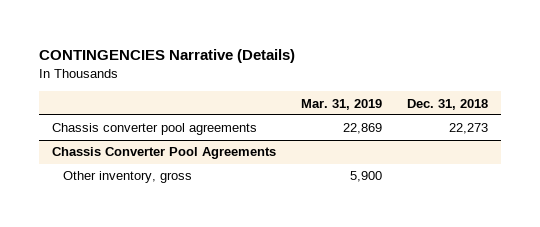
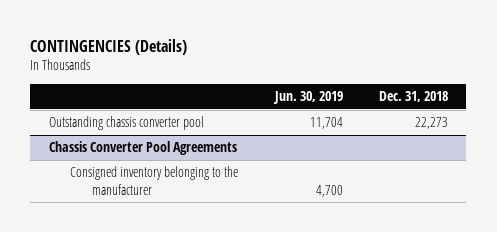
- CONTINGENCIES Narrative (Details)
+ CONTINGENCIES (Details)
- | Mar. 31, 2019 | Dec. 31, 2018
+ | Jun. 30, 2019 | Dec. 31, 2018
- Chassis converter pool agreements | 22,869 | 22,273
+ Outstanding chassis converter pool | 11,704 | 22,273
@ Chassis Converter Pool Agreements
- Other inventory, gross | 5,900 |
+ Consigned inventory belonging to the manufacturer | 4,700 |

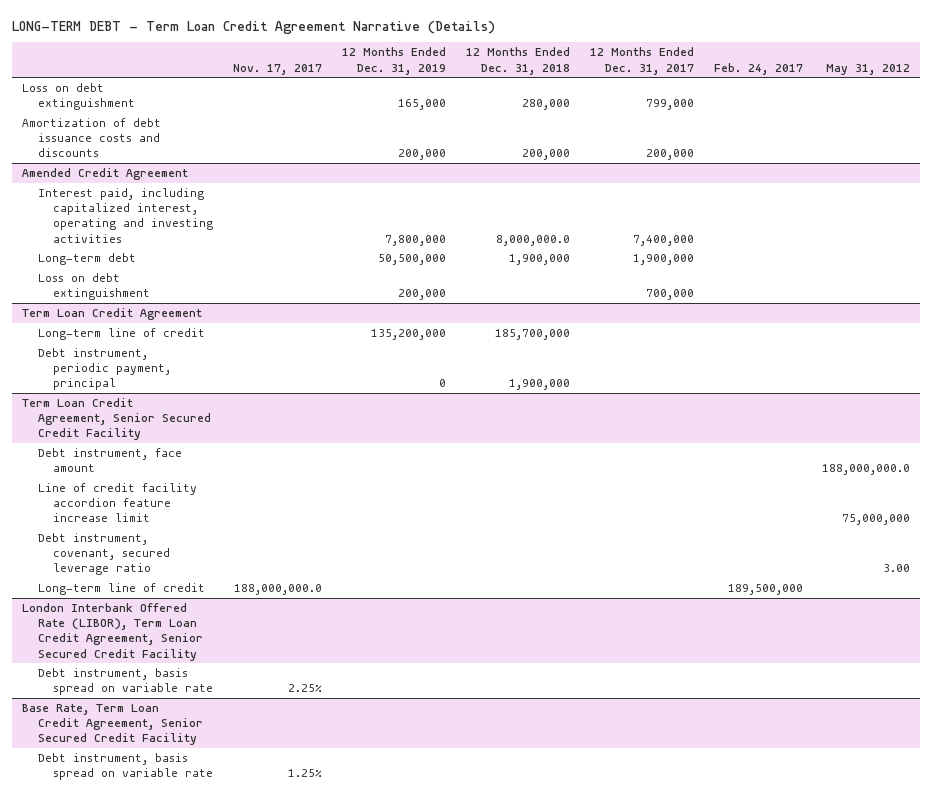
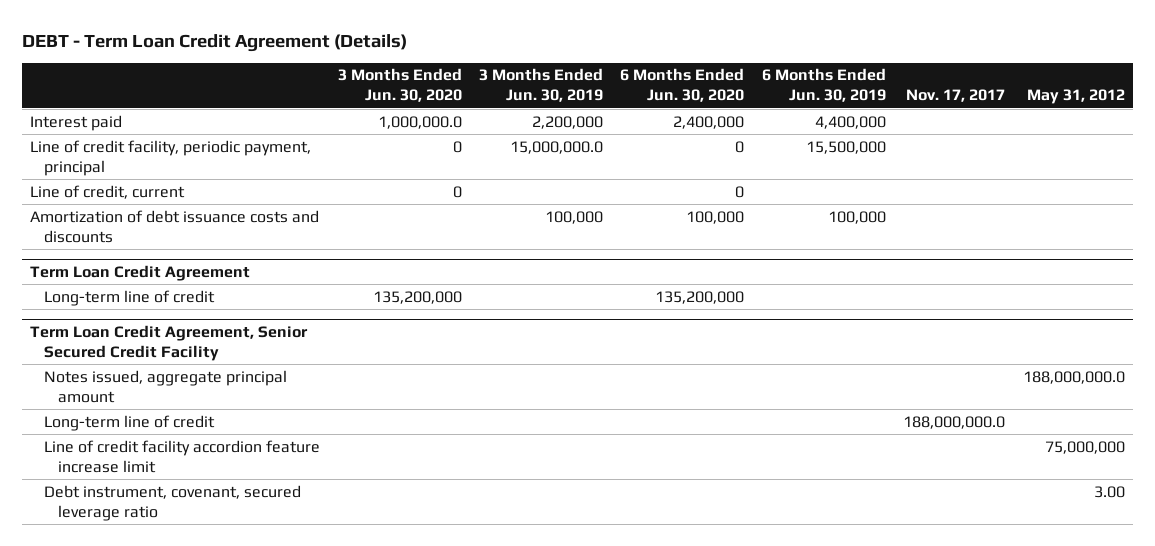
- LONG-TERM DEBT - Term Loan Credit Agreement Narrative (Details)
+ DEBT - Term Loan Credit Agreement (Details)
- | Nov. 17, 2017 | 12 Months Ended Dec. 31, 2019 | 12 Months Ended Dec. 31, 2018 | 12 Months Ended Dec. 31, 2017 | Feb. 24, 2017 | May 31, 2012
+ | 3 Months Ended Jun. 30, 2020 | 3 Months Ended Jun. 30, 2019 | 6 Months Ended Jun. 30, 2020 | 6 Months Ended Jun. 30, 2019 | Nov. 17, 2017 | May 31, 2012
- Loss on debt extinguishment | | 165,000 | 280,000 | 799,000 | |
+ Interest paid | 1,000,000.0 | 2,200,000 | 2,400,000 | 4,400,000 | |
+ Line of credit facility, periodic payment, principal | 0 | 15,000,000.0 | 0 | 15,500,000 | |
+ Line of credit, current | 0 | | 0 | | |
- Amended Credit Agreement
- Interest paid, including capitalized interest, operating and investing activities | | 7,800,000 | 8,000,000.0 | 7,400,000 | |
- Long-term debt | | 50,500,000 | 1,900,000 | 1,900,000 | |
- Loss on debt extinguishment | | 200,000 | | 700,000 | |
@ Term Loan Credit Agreement
- Debt instrument, periodic payment, principal | | 0 | 1,900,000 | | |
@ Term Loan Credit Agreement, Senior Secured Credit Facility
- Debt instrument, face amount | | | | | | 188,000,000.0
+ Notes issued, aggregate principal amount | | | | | | 188,000,000.0
moved up: Long-term line of credit | | | | | 188,000,000.0 |
- London Interbank Offered Rate (LIBOR), Term Loan Credit Agreement, Senior Secured Credit Facility
- Debt instrument, basis spread on variable rate | 2.25% | | | | |
- Base Rate, Term Loan Credit Agreement, Senior Secured Credit Facility
- Debt instrument, basis spread on variable rate | 1.25% | | | | |

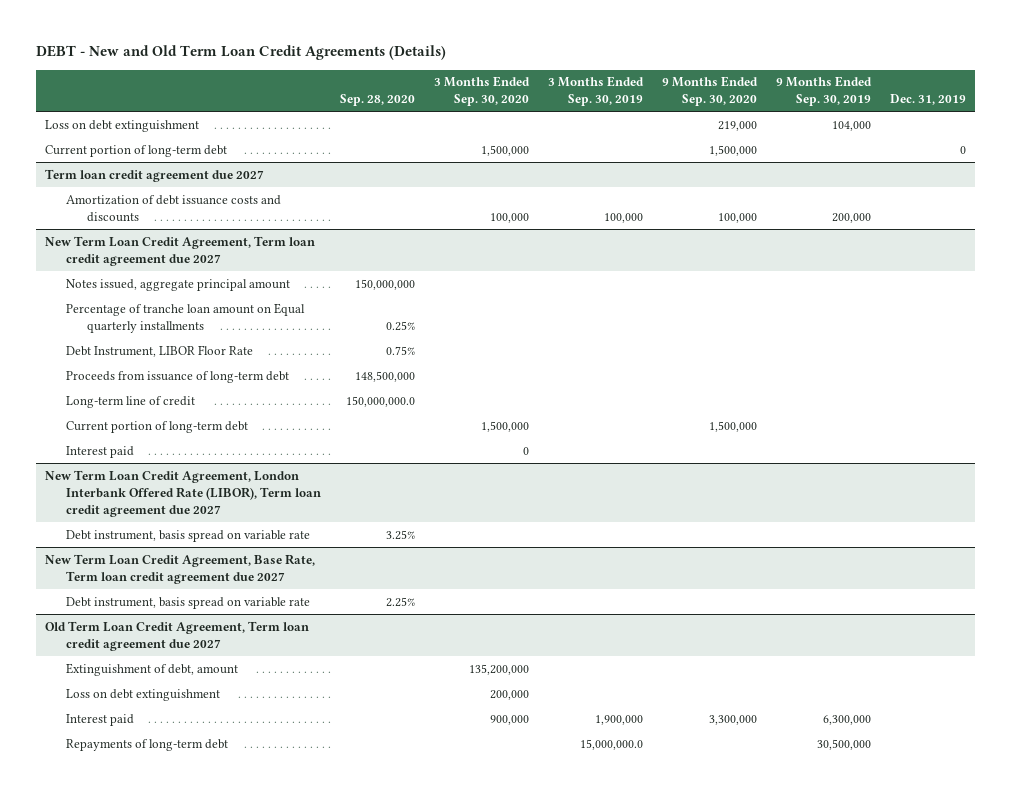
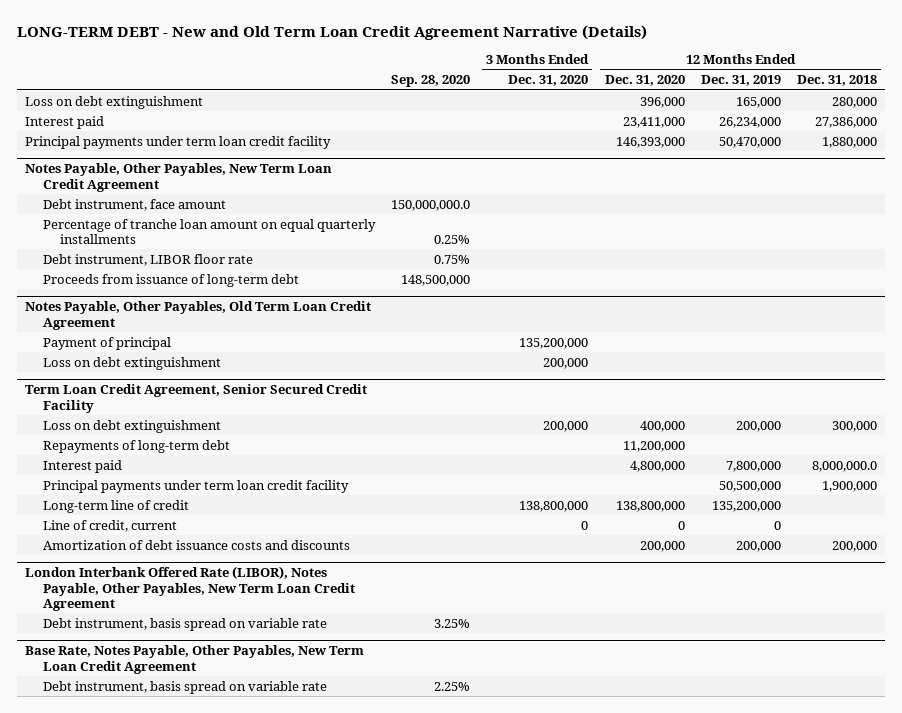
- DEBT - New and Old Term Loan Credit Agreements (Details)
+ LONG-TERM DEBT - New and Old Term Loan Credit Agreement Narrative (Details)
- | Sep. 28, 2020 | 3 Months Ended Sep. 30, 2020 | 3 Months Ended Sep. 30, 2019 | 9 Months Ended Sep. 30, 2020 | 9 Months Ended Sep. 30, 2019 | Dec. 31, 2019
+ | Sep. 28, 2020 | 3 Months Ended Dec. 31, 2020 | 12 Months Ended Dec. 31, 2020 | 12 Months Ended Dec. 31, 2019 | 12 Months Ended Dec. 31, 2018
- Current portion of long-term debt | | 1,500,000 | | 1,500,000 | | 0
- Term loan credit agreement due 2027
- Amortization of debt issuance costs and discounts | | 100,000 | 100,000 | 100,000 | 200,000 |
- New Term Loan Credit Agreement, Term loan credit agreement due 2027
- Notes issued, aggregate principal amount | 150,000,000 | | | | |
- Percentage of tranche loan amount on Equal quarterly installments | 0.25% | | | | |
- Debt Instrument, LIBOR Floor Rate | 0.75% | | | | |
+ Interest paid | | | 23,411,000 | 26,234,000 | 27,386,000
+ Principal payments under term loan credit facility | | | 146,393,000 | 50,470,000 | 1,880,000
+ Notes Payable, Other Payables, New Term Loan Credit Agreement
+ Debt instrument, face amount | 150,000,000.0 | | | |
+ Percentage of tranche loan amount on equal quarterly installments | 0.25% | | | |
+ Debt instrument, LIBOR floor rate | 0.75% | | | |
- Long-term line of credit | 150,000,000.0 | | | | |
- Current portion of long-term debt | | 1,500,000 | | 1,500,000 | |
- Interest paid | | 0 | | | |
- New Term Loan Credit Agreement, London Interbank Offered Rate (LIBOR), Term loan credit agreement due 2027
+ Notes Payable, Other Payables, Old Term Loan Credit Agreement
+ Payment of principal | | 135,200,000 | | |
+ Loss on debt extinguishment | | 200,000 | | |
+ Term Loan Credit Agreement, Senior Secured Credit Facility
+ Loss on debt extinguishment | | 200,000 | 400,000 | 200,000 | 300,000
+ Repayments of long-term debt | | | 11,200,000 | |
+ Interest paid | | | 4,800,000 | 7,800,000 | 8,000,000.0
+ Principal payments under term loan credit facility | | | | 50,500,000 | 1,900,000
+ Long-term line of credit | | 138,800,000 | 138,800,000 | 135,200,000 |
+ Line of credit, current | | 0 | 0 | 0 |
+ Amortization of debt issuance costs and discounts | | | 200,000 | 200,000 | 200,000
+ London Interbank Offered Rate (LIBOR), Notes Payable, Other Payables, New Term Loan Credit Agreement
- New Term Loan Credit Agreement, Base Rate, Term loan credit agreement due 2027
+ Base Rate, Notes Payable, Other Payables, New Term Loan Credit Agreement
- Old Term Loan Credit Agreement, Term loan credit agreement due 2027
- Extinguishment of debt, amount | | 135,200,000 | | | |
- Loss on debt extinguishment | | 200,000 | | | |
- Interest paid | | 900,000 | 1,900,000 | 3,300,000 | 6,300,000 |
- Repayments of long-term debt | | | 15,000,000.0 | | 30,500,000 |

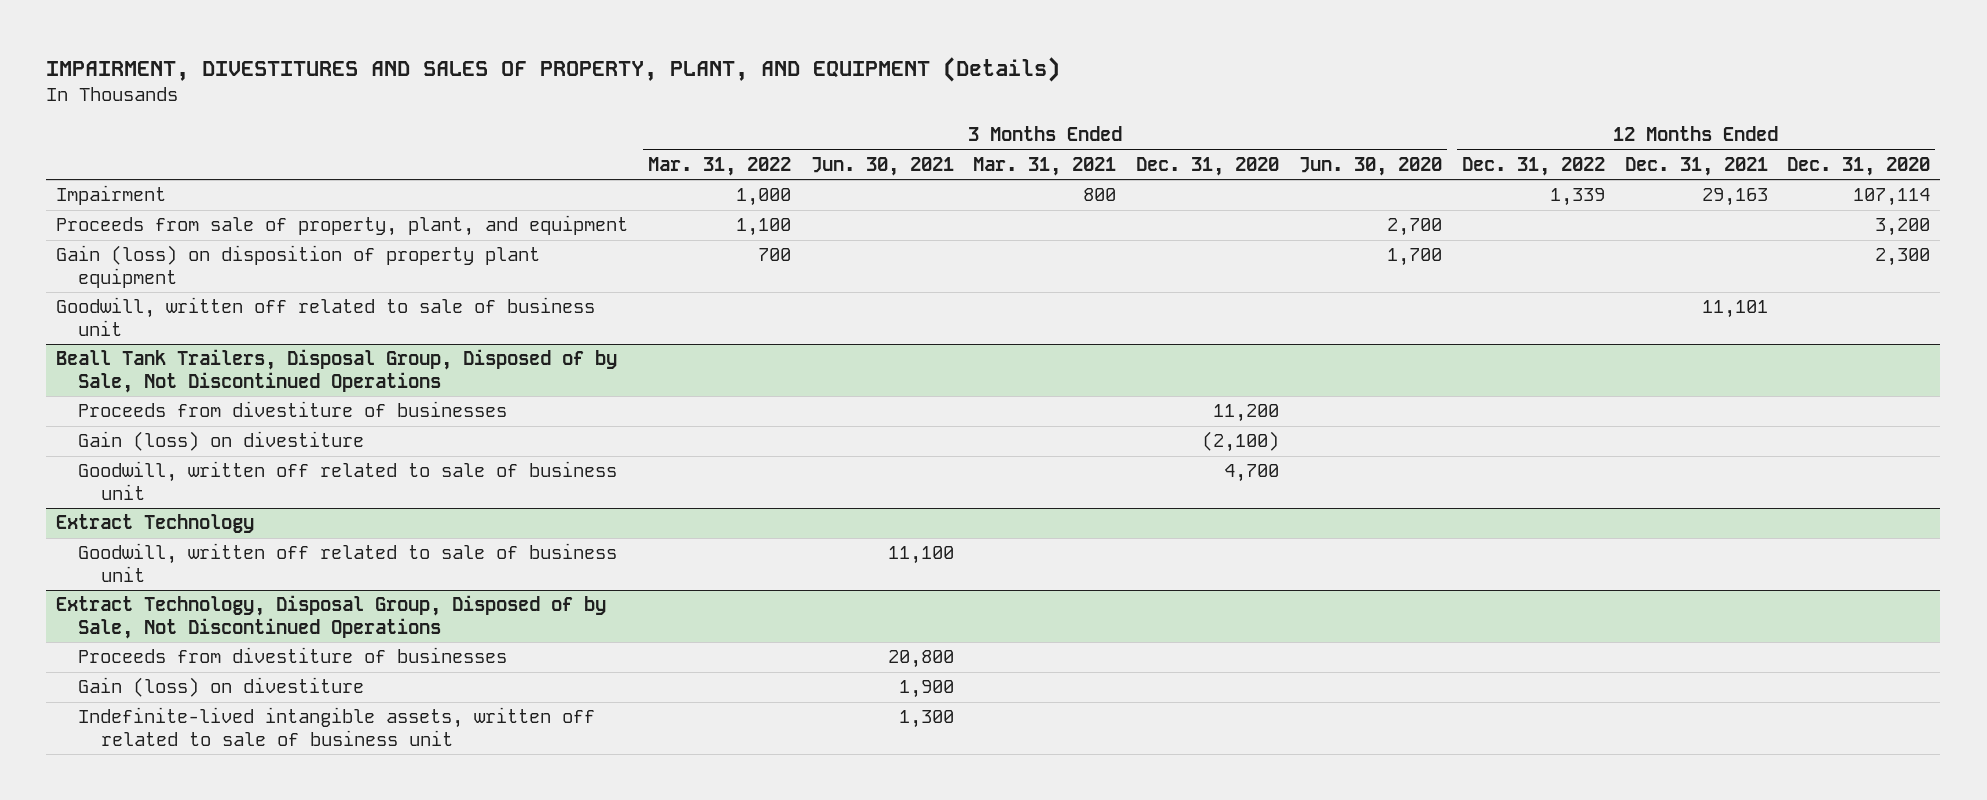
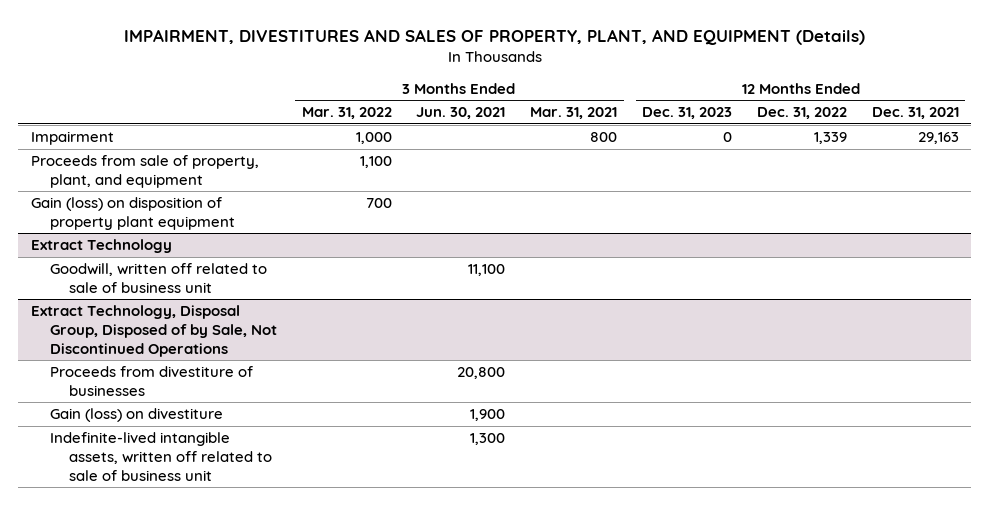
- | 3 Months Ended Mar. 31, 2022 | 3 Months Ended Jun. 30, 2021 | 3 Months Ended Mar. 31, 2021 | 3 Months Ended Dec. 31, 2020 | 3 Months Ended Jun. 30, 2020 | 12 Months Ended Dec. 31, 2022 | 12 Months Ended Dec. 31, 2021 | 12 Months Ended Dec. 31, 2020
+ | 3 Months Ended Mar. 31, 2022 | 3 Months Ended Jun. 30, 2021 | 3 Months Ended Mar. 31, 2021 | 12 Months Ended Dec. 31, 2023 | 12 Months Ended Dec. 31, 2022 | 12 Months Ended Dec. 31, 2021
- Goodwill, written off related to sale of business unit | | | | | | | 11,101 |
- Beall Tank Trailers, Disposal Group, Disposed of by Sale, Not Discontinued Operations
- Proceeds from divestiture of businesses | | | | 11,200 | | | |
- Gain (loss) on divestiture | | | | (2,100) | | | |
- Goodwill, written off related to sale of business unit | | | | 4,700 | | | |

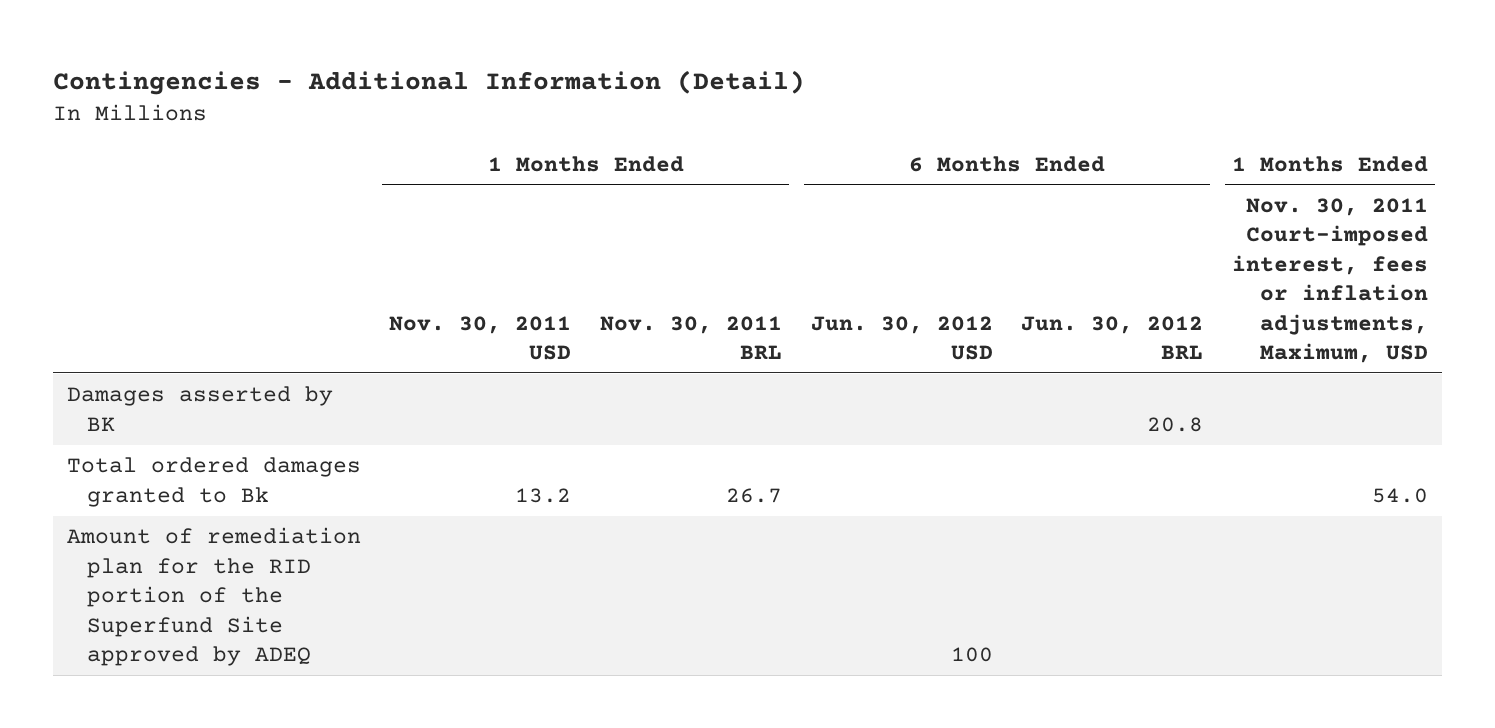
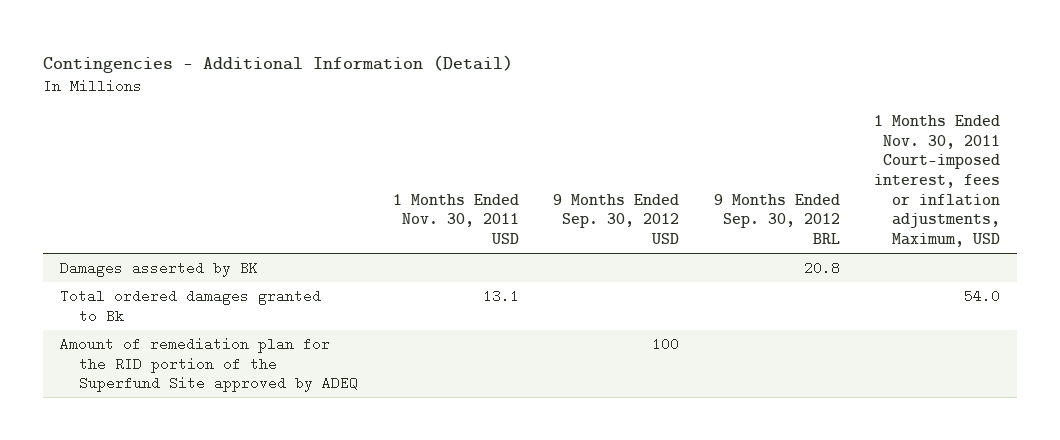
- | 1 Months Ended Nov. 30, 2011 USD | 1 Months Ended Nov. 30, 2011 BRL | 6 Months Ended Jun. 30, 2012 USD | 6 Months Ended Jun. 30, 2012 BRL | 1 Months Ended Nov. 30, 2011 Court-imposed interest, fees or inflation adjustments, Maximum, USD
+ | 1 Months Ended Nov. 30, 2011 USD | 9 Months Ended Sep. 30, 2012 USD | 9 Months Ended Sep. 30, 2012 BRL | 1 Months Ended Nov. 30, 2011 Court-imposed interest, fees or inflation adjustments, Maximum, USD
- Total ordered damages granted to Bk | 13.2 | 26.7 | | | 54.0
+ Total ordered damages granted to Bk | 13.1 | | | 54.0

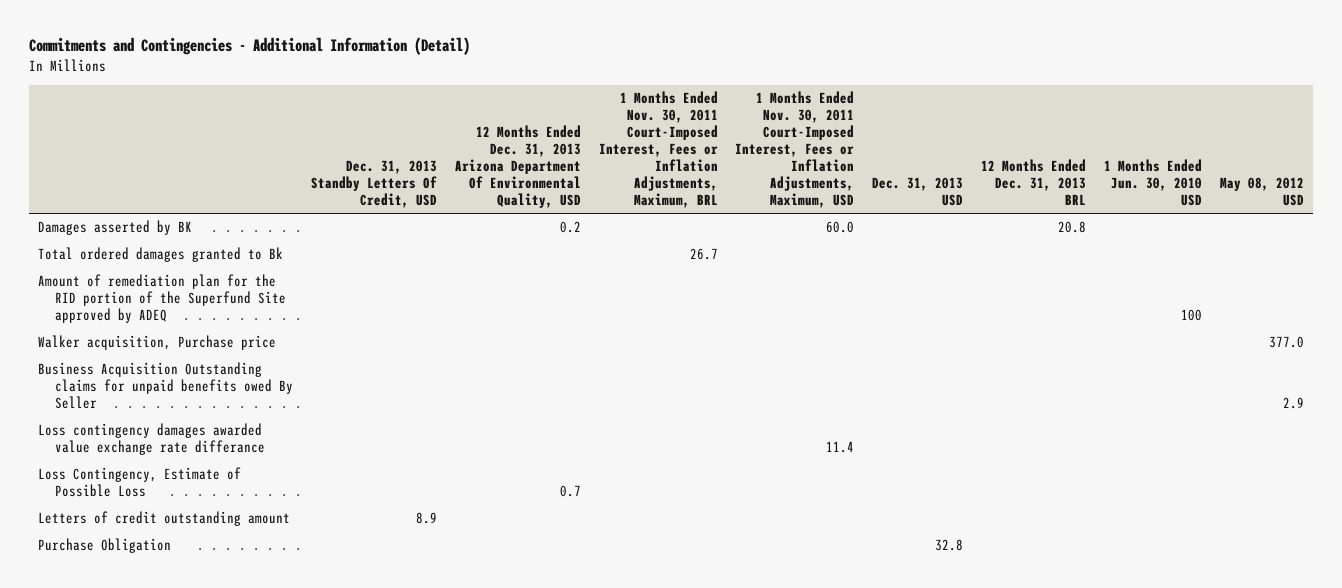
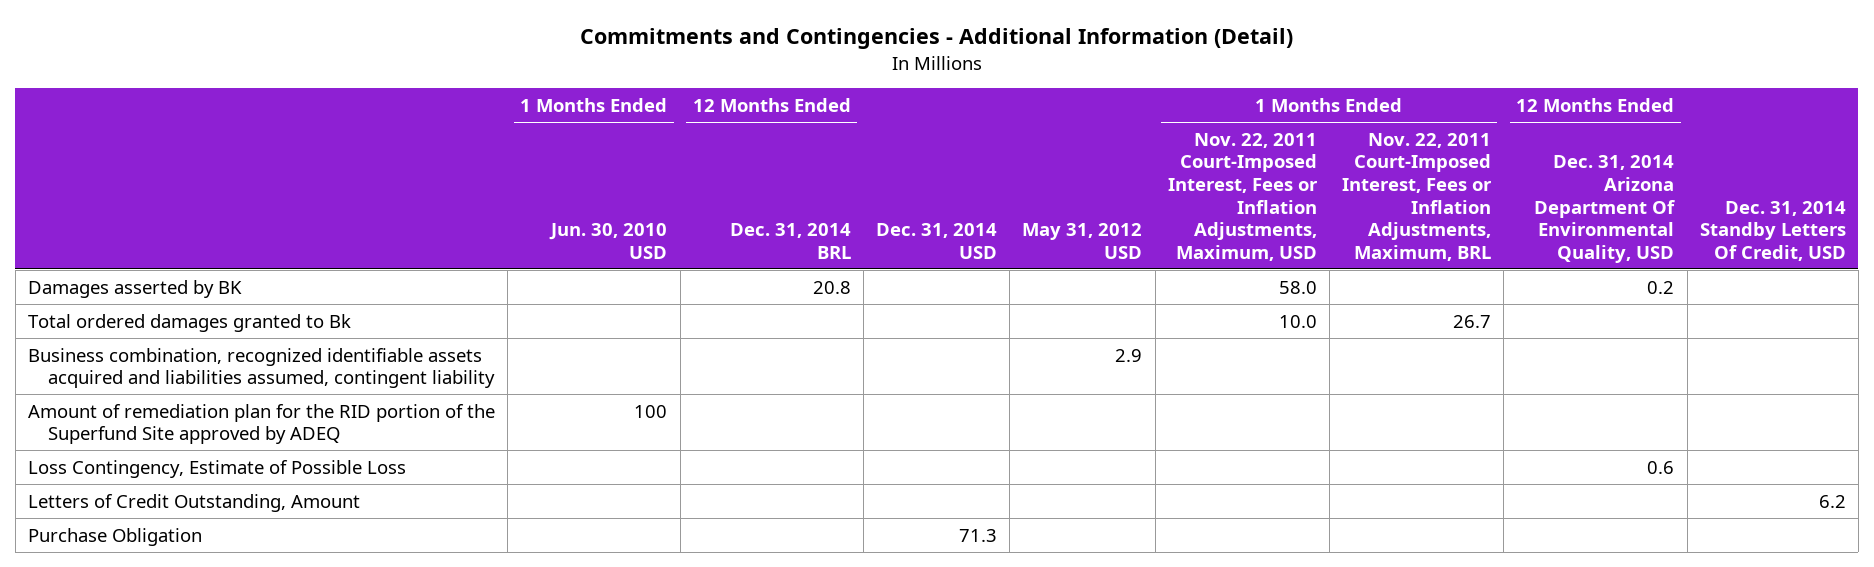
- | Dec. 31, 2013 Standby Letters Of Credit, USD | 12 Months Ended Dec. 31, 2013 Arizona Department Of Environmental Quality, USD | 1 Months Ended Nov. 30, 2011 Court-Imposed Interest, Fees or Inflation Adjustments, Maximum, BRL | 1 Months Ended Nov. 30, 2011 Court-Imposed Interest, Fees or Inflation Adjustments, Maximum, USD | Dec. 31, 2013 USD | 12 Months Ended Dec. 31, 2013 BRL | 1 Months Ended Jun. 30, 2010 USD | May 08, 2012 USD
+ | 1 Months Ended Jun. 30, 2010 USD | 12 Months Ended Dec. 31, 2014 BRL | Dec. 31, 2014 USD | May 31, 2012 USD | 1 Months Ended Nov. 22, 2011 Court-Imposed Interest, Fees or Inflation Adjustments, Maximum, USD | 1 Months Ended Nov. 22, 2011 Court-Imposed Interest, Fees or Inflation Adjustments, Maximum, BRL | 12 Months Ended Dec. 31, 2014 Arizona Department Of Environmental Quality, USD | Dec. 31, 2014 Standby Letters Of Credit, USD
+ Business combination, recognized identifiable assets acquired and liabilities assumed, contingent liability | | | | 2.9 | | | |
- Walker acquisition, Purchase price | | | | | | | | 377.0
- Business Acquisition Outstanding claims for unpaid benefits owed By Seller | | | | | | | | 2.9
- Loss contingency damages awarded value exchange rate differance | | | | 11.4 | | | |
- Letters of credit outstanding amount | 8.9 | | | | | | |
+ Letters of Credit Outstanding, Amount | | | | | | | | 6.2

